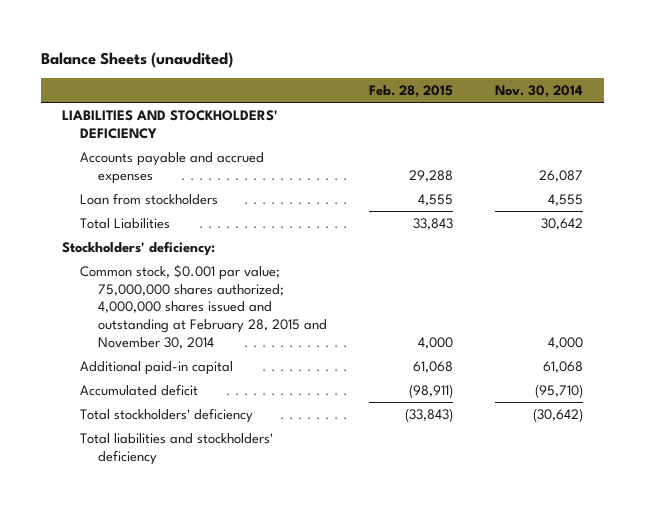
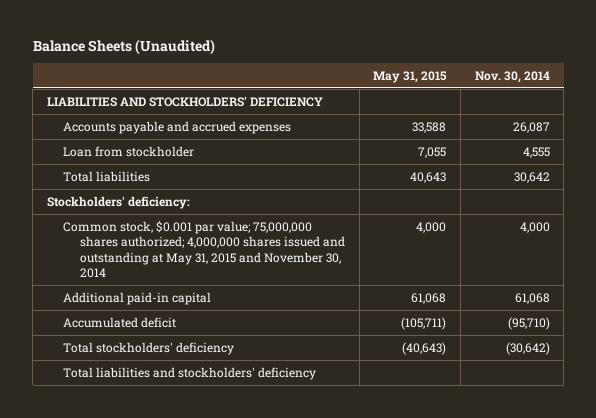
- Balance Sheets (unaudited)
+ Balance Sheets (Unaudited)
- | Feb. 28, 2015 | Nov. 30, 2014
+ | May 31, 2015 | Nov. 30, 2014
- Loan from stockholders | 4,555 | 4,555
- Total Liabilities | 33,843 | 30,642
+ Loan from stockholder | 7,055 | 4,555
+ Total liabilities | 40,643 | 30,642
- Common stock, $0.001 par value; 75,000,000 shares authorized; 4,000,000 shares issued and outstanding at February 28, 2015 and November 30, 2014 | 4,000 | 4,000
+ Common stock, $0.001 par value; 75,000,000 shares authorized; 4,000,000 shares issued and outstanding at May 31, 2015 and November 30, 2014 | 4,000 | 4,000

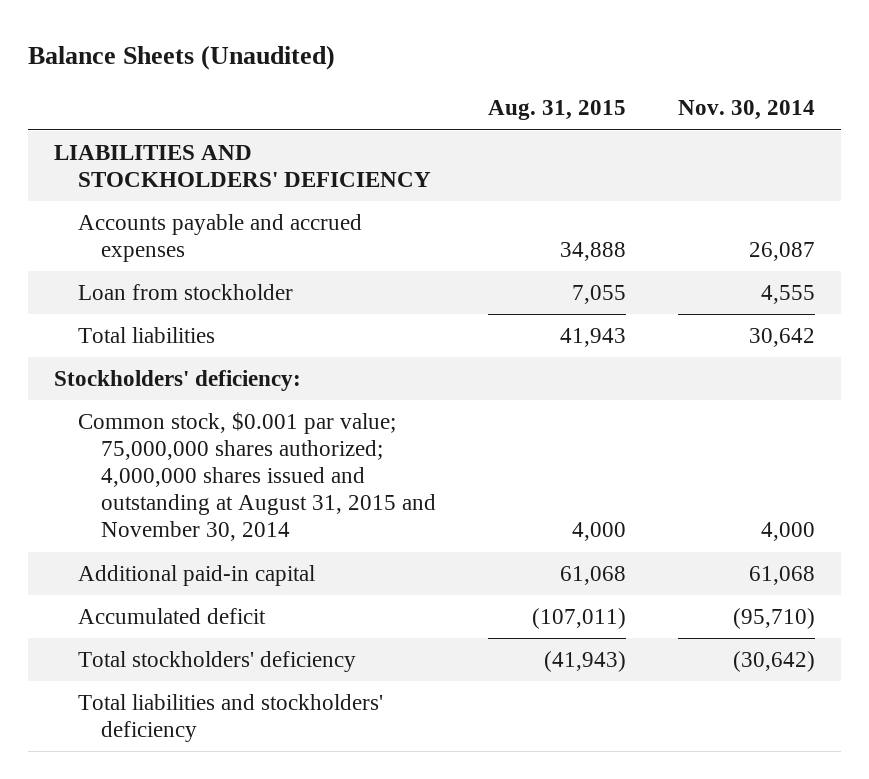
- | May 31, 2015 | Nov. 30, 2014
+ | Aug. 31, 2015 | Nov. 30, 2014
- Common stock, $0.001 par value; 75,000,000 shares authorized; 4,000,000 shares issued and outstanding at May 31, 2015 and November 30, 2014 | 4,000 | 4,000
+ Common stock, $0.001 par value; 75,000,000 shares authorized; 4,000,000 shares issued and outstanding at August 31, 2015 and November 30, 2014 | 4,000 | 4,000

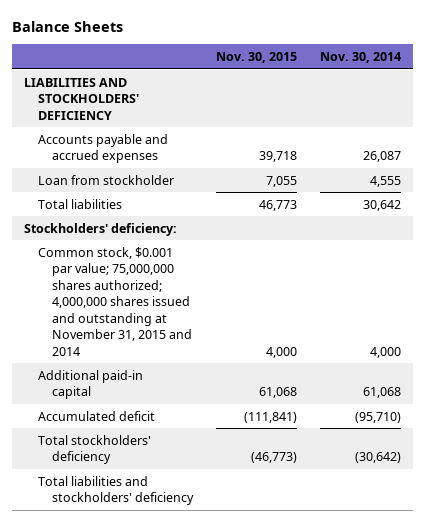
- Balance Sheets (Unaudited)
+ Balance Sheets
- | Aug. 31, 2015 | Nov. 30, 2014
+ | Nov. 30, 2015 | Nov. 30, 2014
- Common stock, $0.001 par value; 75,000,000 shares authorized; 4,000,000 shares issued and outstanding at August 31, 2015 and November 30, 2014 | 4,000 | 4,000
+ Common stock, $0.001 par value; 75,000,000 shares authorized; 4,000,000 shares issued and outstanding at November 31, 2015 and 2014 | 4,000 | 4,000

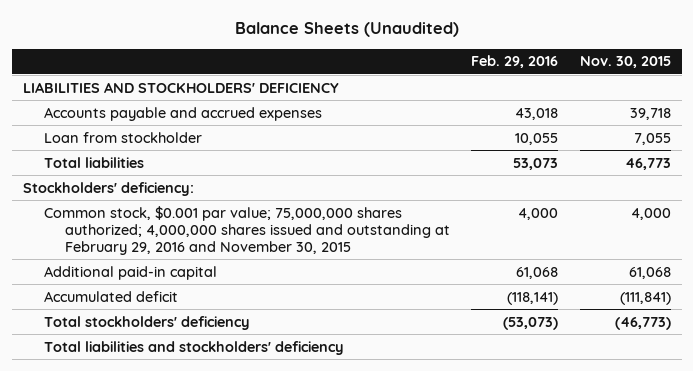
- Balance Sheets
+ Balance Sheets (Unaudited)
- | Nov. 30, 2015 | Nov. 30, 2014
+ | Feb. 29, 2016 | Nov. 30, 2015
- Common stock, $0.001 par value; 75,000,000 shares authorized; 4,000,000 shares issued and outstanding at November 31, 2015 and 2014 | 4,000 | 4,000
+ Common stock, $0.001 par value; 75,000,000 shares authorized; 4,000,000 shares issued and outstanding at February 29, 2016 and November 30, 2015 | 4,000 | 4,000

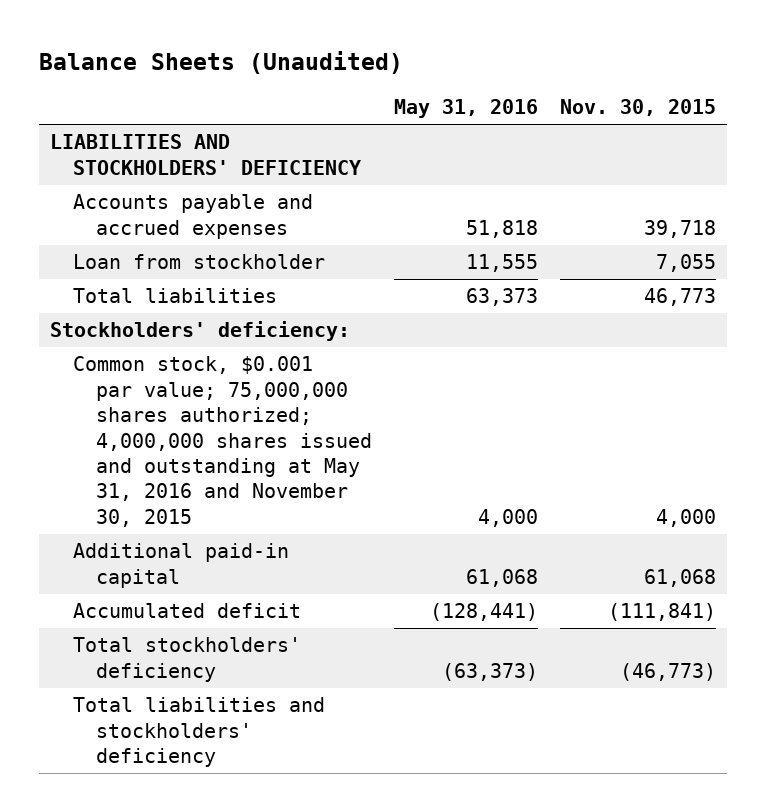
- | Feb. 29, 2016 | Nov. 30, 2015
+ | May 31, 2016 | Nov. 30, 2015
- Common stock, $0.001 par value; 75,000,000 shares authorized; 4,000,000 shares issued and outstanding at February 29, 2016 and November 30, 2015 | 4,000 | 4,000
+ Common stock, $0.001 par value; 75,000,000 shares authorized; 4,000,000 shares issued and outstanding at May 31, 2016 and November 30, 2015 | 4,000 | 4,000

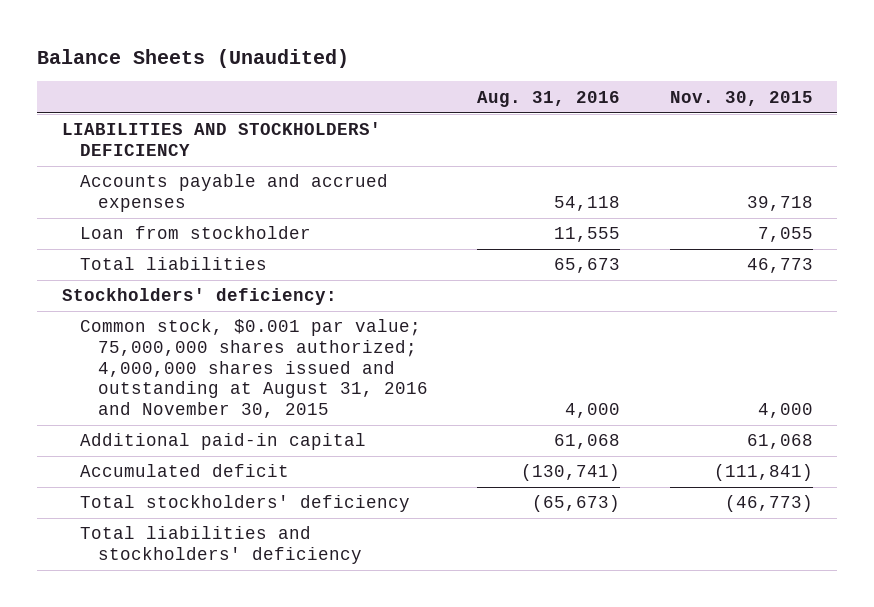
- | May 31, 2016 | Nov. 30, 2015
+ | Aug. 31, 2016 | Nov. 30, 2015
- Common stock, $0.001 par value; 75,000,000 shares authorized; 4,000,000 shares issued and outstanding at May 31, 2016 and November 30, 2015 | 4,000 | 4,000
+ Common stock, $0.001 par value; 75,000,000 shares authorized; 4,000,000 shares issued and outstanding at August 31, 2016 and November 30, 2015 | 4,000 | 4,000

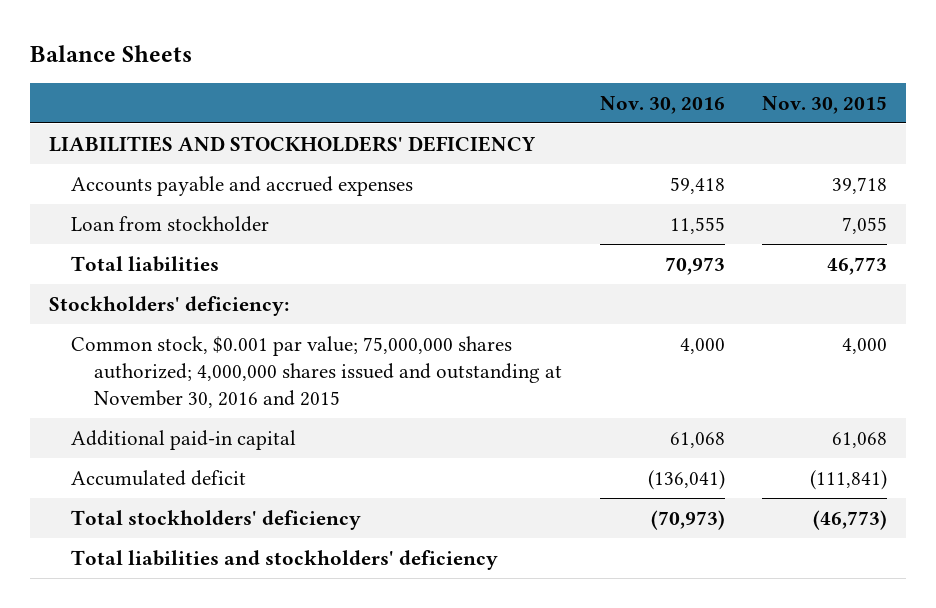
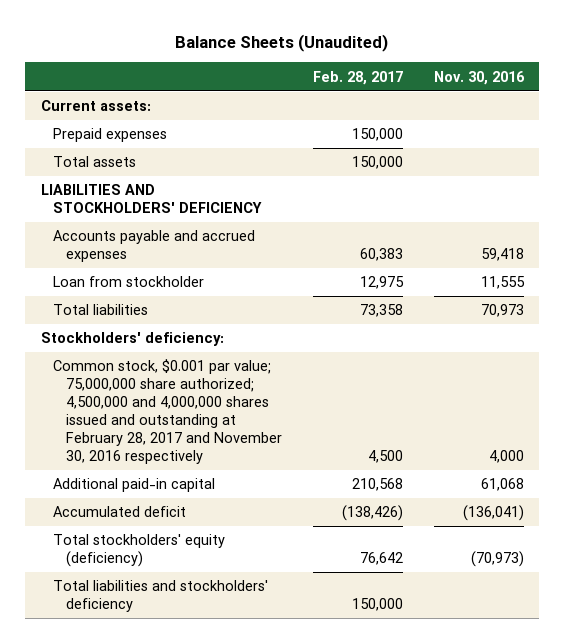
- Balance Sheets
+ Balance Sheets (Unaudited)
- | Nov. 30, 2016 | Nov. 30, 2015
+ | Feb. 28, 2017 | Nov. 30, 2016
+ Current assets:
+ Prepaid expenses | 150,000 |
+ Total assets | 150,000 |
- Common stock, $0.001 par value; 75,000,000 shares authorized; 4,000,000 shares issued and outstanding at November 30, 2016 and 2015 | 4,000 | 4,000
+ Common stock, $0.001 par value; 75,000,000 share authorized; 4,500,000 and 4,000,000 shares issued and outstanding at February 28, 2017 and November 30, 2016 respectively | 4,500 | 4,000
- Total stockholders' deficiency | (70,973) | (46,773)
+ Total stockholders' equity (deficiency) | 76,642 | (70,973)

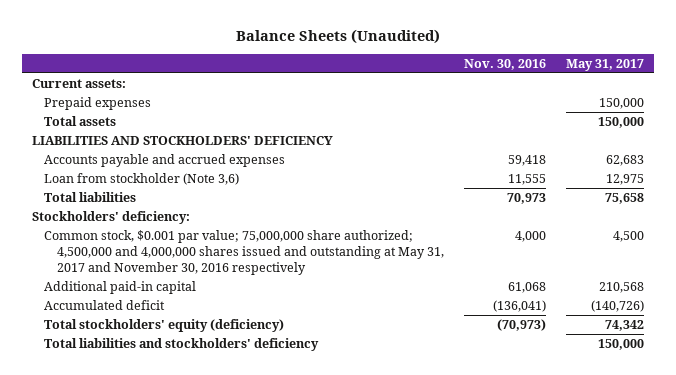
- | Feb. 28, 2017 | Nov. 30, 2016
+ | Nov. 30, 2016 | May 31, 2017
- Loan from stockholder | 12,975 | 11,555
+ Loan from stockholder (Note 3,6) | 11,555 | 12,975
- Common stock, $0.001 par value; 75,000,000 share authorized; 4,500,000 and 4,000,000 shares issued and outstanding at February 28, 2017 and November 30, 2016 respectively | 4,500 | 4,000
+ Common stock, $0.001 par value; 75,000,000 share authorized; 4,500,000 and 4,000,000 shares issued and outstanding at May 31, 2017 and November 30, 2016 respectively | 4,000 | 4,500

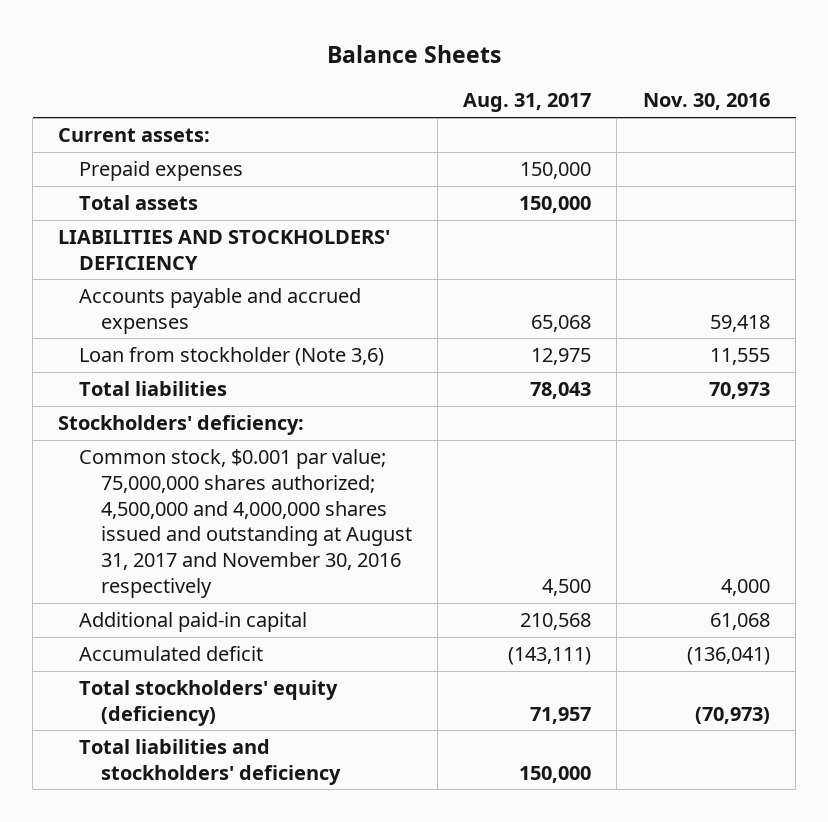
- Balance Sheets (Unaudited)
+ Balance Sheets
- | Nov. 30, 2016 | May 31, 2017
+ | Aug. 31, 2017 | Nov. 30, 2016
- Common stock, $0.001 par value; 75,000,000 share authorized; 4,500,000 and 4,000,000 shares issued and outstanding at May 31, 2017 and November 30, 2016 respectively | 4,000 | 4,500
+ Common stock, $0.001 par value; 75,000,000 shares authorized; 4,500,000 and 4,000,000 shares issued and outstanding at August 31, 2017 and November 30, 2016 respectively | 4,500 | 4,000

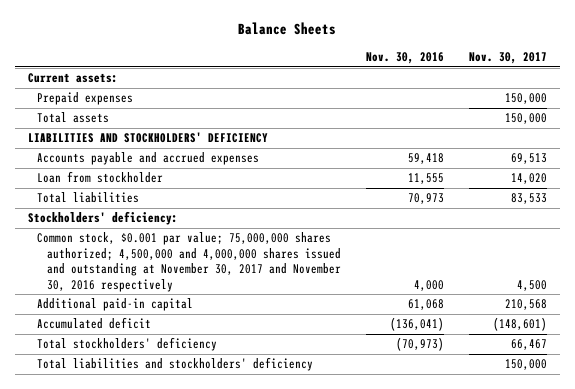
- | Aug. 31, 2017 | Nov. 30, 2016
+ | Nov. 30, 2016 | Nov. 30, 2017
- Loan from stockholder (Note 3,6) | 12,975 | 11,555
+ Loan from stockholder | 11,555 | 14,020
- Common stock, $0.001 par value; 75,000,000 shares authorized; 4,500,000 and 4,000,000 shares issued and outstanding at August 31, 2017 and November 30, 2016 respectively | 4,500 | 4,000
+ Common stock, $0.001 par value; 75,000,000 shares authorized; 4,500,000 and 4,000,000 shares issued and outstanding at November 30, 2017 and November 30, 2016 respectively | 4,000 | 4,500
- Total stockholders' equity (deficiency) | 71,957 | (70,973)
+ Total stockholders' deficiency | (70,973) | 66,467

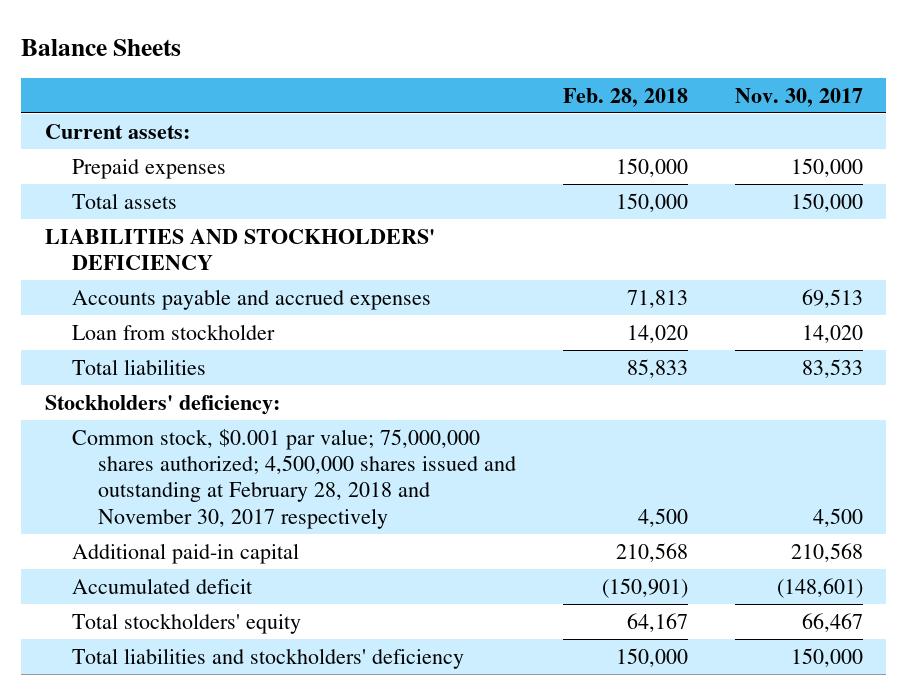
- | Nov. 30, 2016 | Nov. 30, 2017
+ | Feb. 28, 2018 | Nov. 30, 2017
- Common stock, $0.001 par value; 75,000,000 shares authorized; 4,500,000 and 4,000,000 shares issued and outstanding at November 30, 2017 and November 30, 2016 respectively | 4,000 | 4,500
+ Common stock, $0.001 par value; 75,000,000 shares authorized; 4,500,000 shares issued and outstanding at February 28, 2018 and November 30, 2017 respectively | 4,500 | 4,500
- Total stockholders' deficiency | (70,973) | 66,467
+ Total stockholders' equity | 64,167 | 66,467

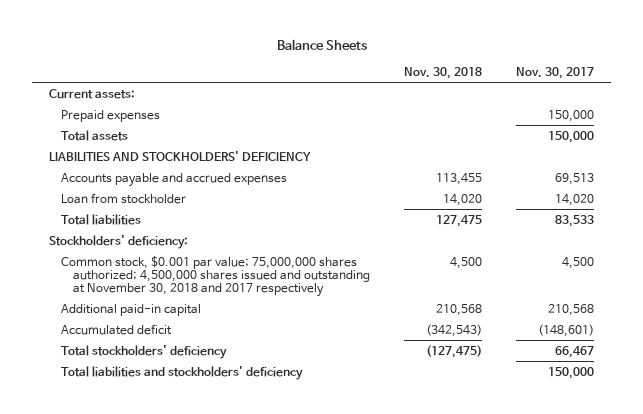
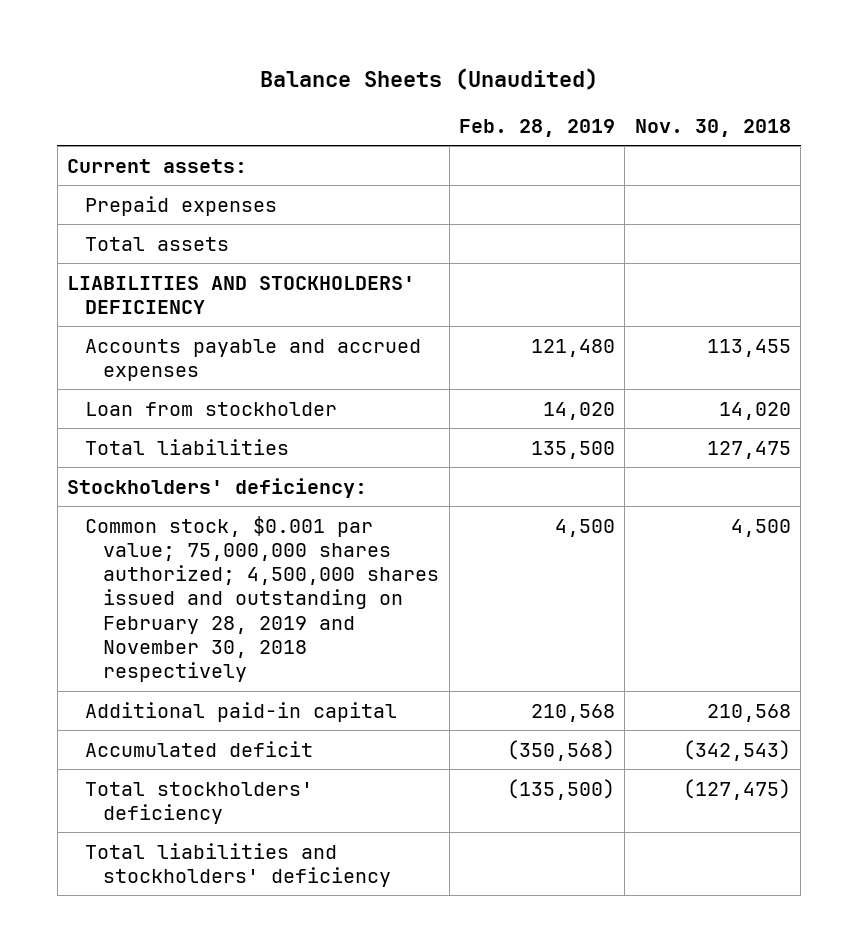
- Balance Sheets
+ Balance Sheets (Unaudited)
- | Nov. 30, 2018 | Nov. 30, 2017
+ | Feb. 28, 2019 | Nov. 30, 2018
- Common stock, $0.001 par value; 75,000,000 shares authorized; 4,500,000 shares issued and outstanding at November 30, 2018 and 2017 respectively | 4,500 | 4,500
+ Common stock, $0.001 par value; 75,000,000 shares authorized; 4,500,000 shares issued and outstanding on February 28, 2019 and November 30, 2018 respectively | 4,500 | 4,500

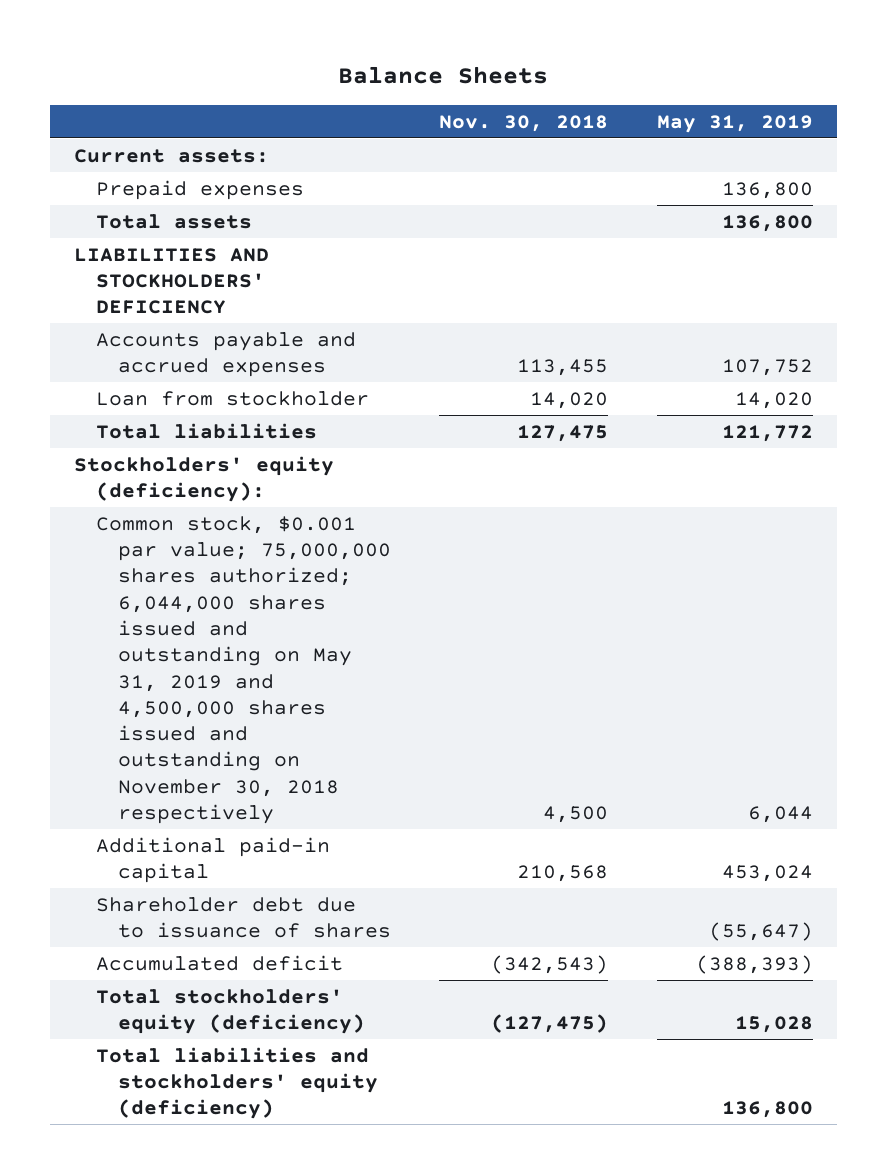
- Balance Sheets (Unaudited)
+ Balance Sheets
- | Feb. 28, 2019 | Nov. 30, 2018
+ | Nov. 30, 2018 | May 31, 2019
- Stockholders' deficiency:
- Common stock, $0.001 par value; 75,000,000 shares authorized; 4,500,000 shares issued and outstanding on February 28, 2019 and November 30, 2018 respectively | 4,500 | 4,500
+ Stockholders' equity (deficiency):
+ Common stock, $0.001 par value; 75,000,000 shares authorized; 6,044,000 shares issued and outstanding on May 31, 2019 and 4,500,000 shares issued and outstanding on November 30, 2018 respectively | 4,500 | 6,044
+ Shareholder debt due to issuance of shares | | (55,647)
- Total stockholders' deficiency | (135,500) | (127,475)
- Total liabilities and stockholders' deficiency
+ Total stockholders' equity (deficiency) | (127,475) | 15,028
+ Total liabilities and stockholders' equity (deficiency) | | 136,800

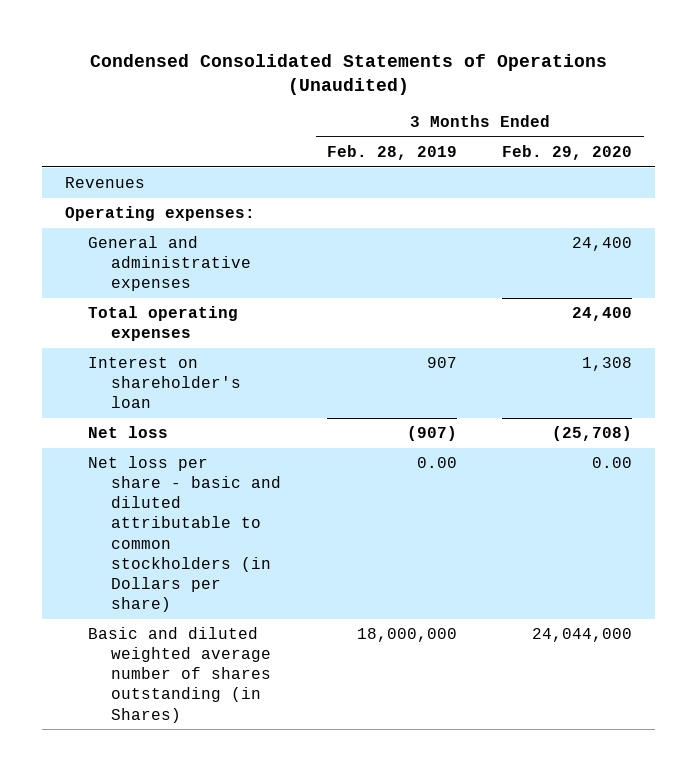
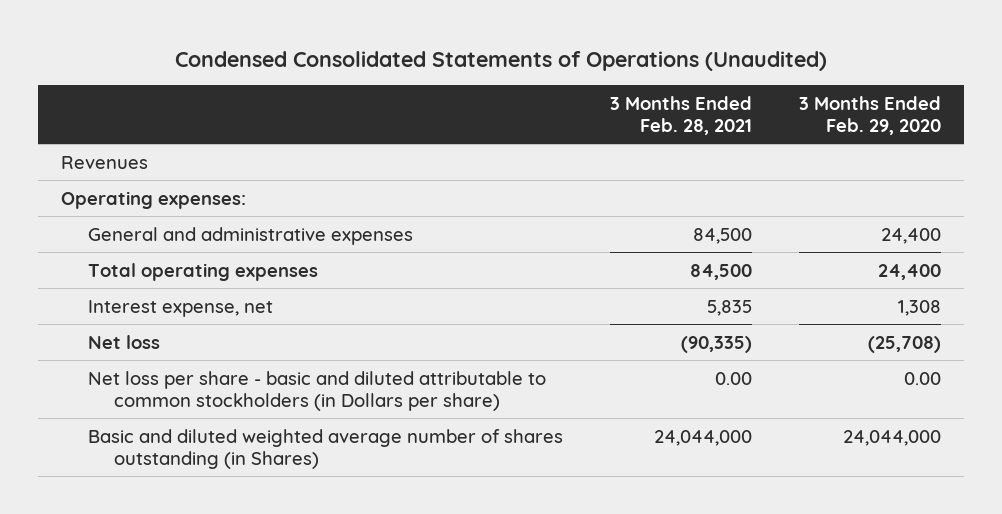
- | 3 Months Ended Feb. 28, 2019 | 3 Months Ended Feb. 29, 2020
+ | 3 Months Ended Feb. 28, 2021 | 3 Months Ended Feb. 29, 2020
- Interest on shareholder's loan | 907 | 1,308
+ Interest expense, net | 5,835 | 1,308

